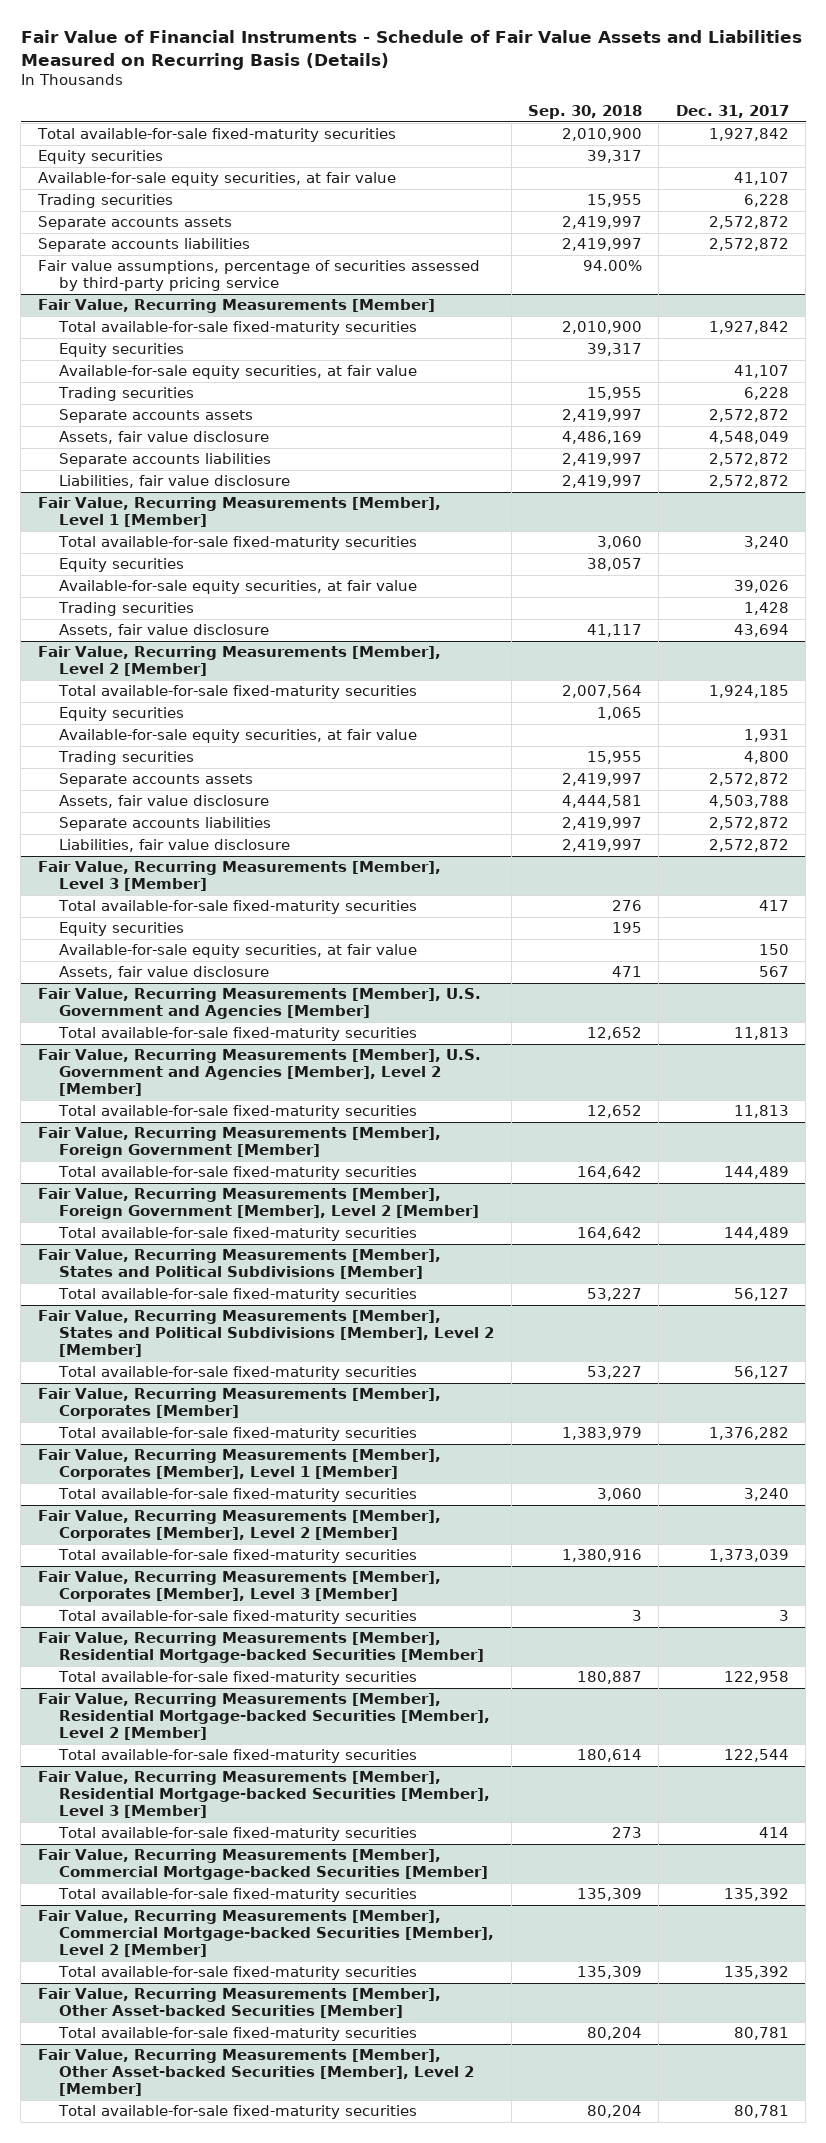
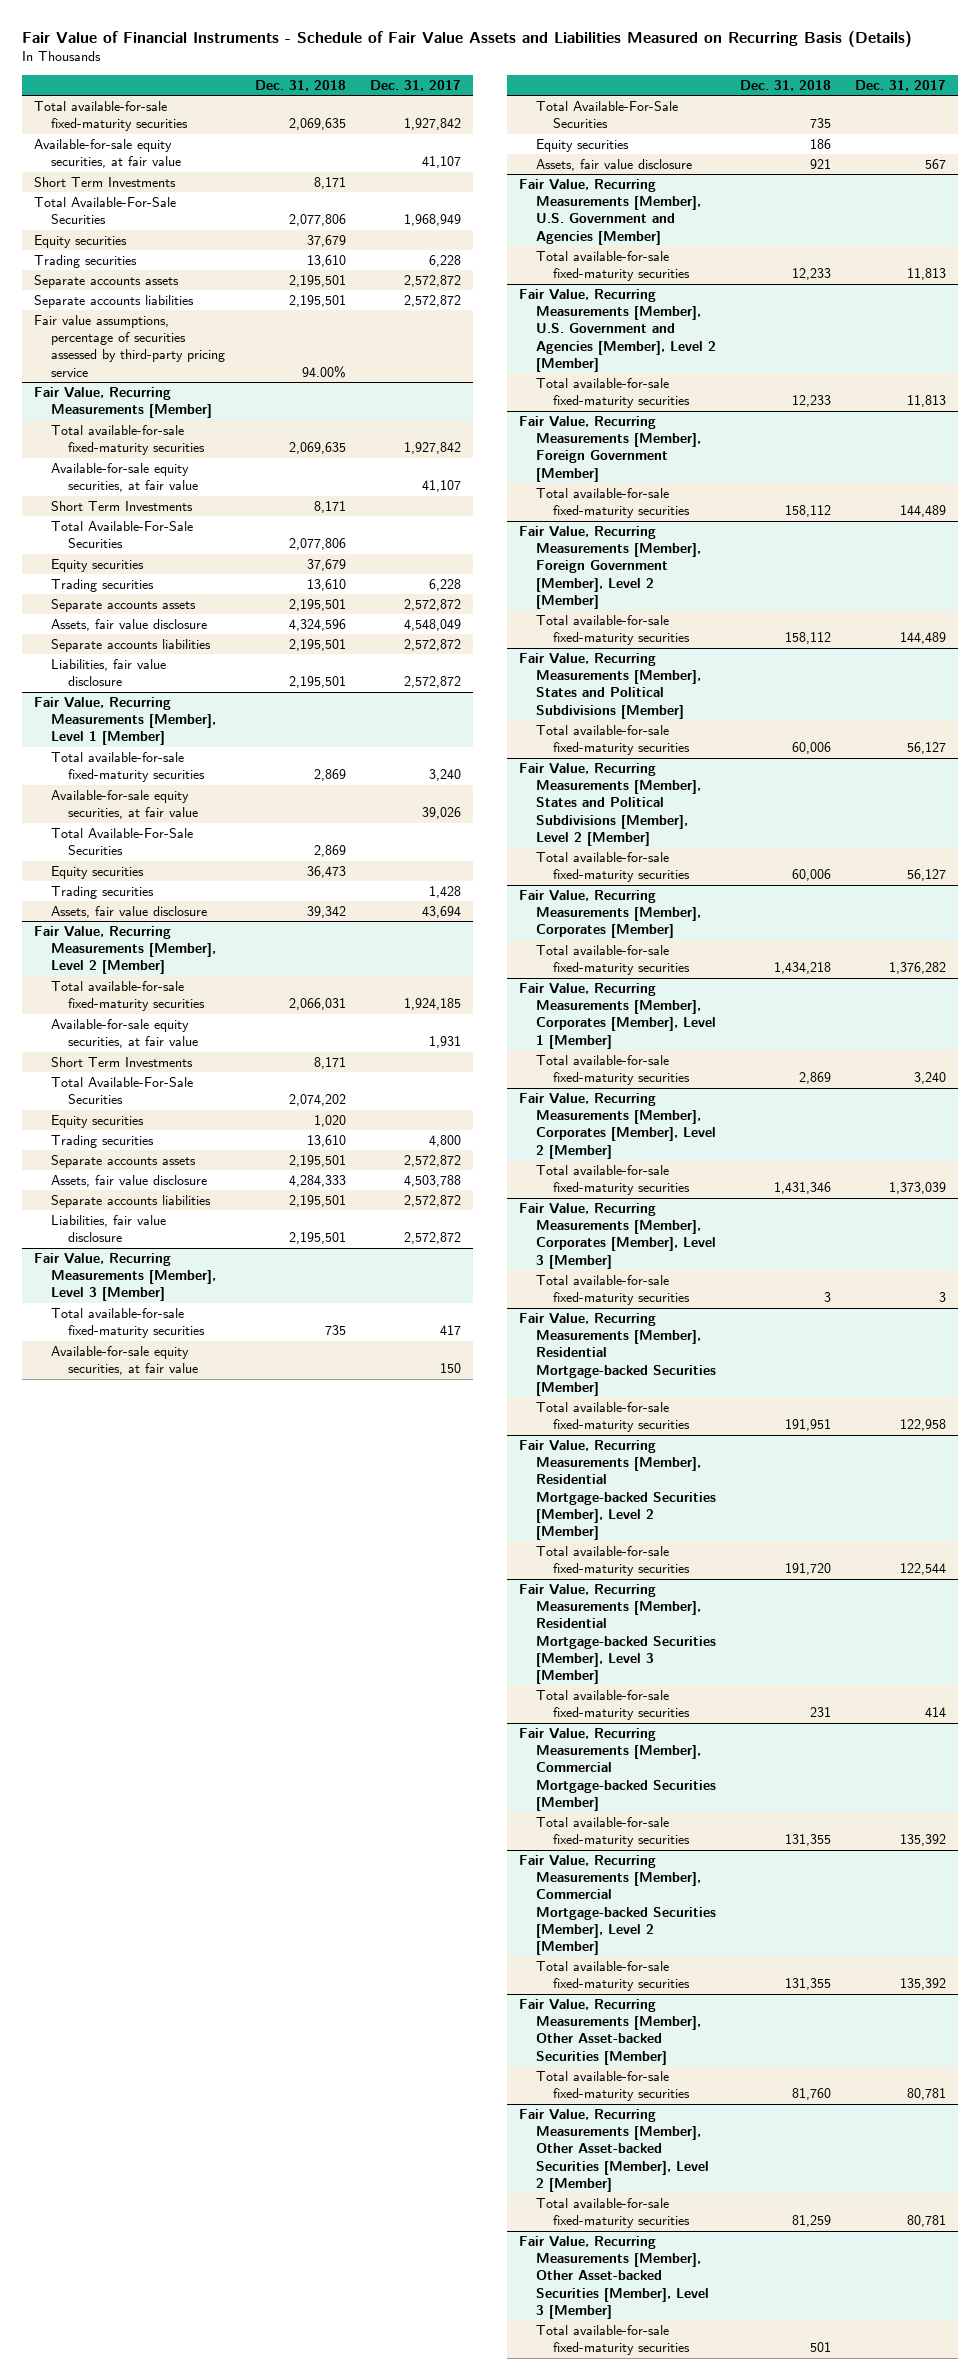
- | Sep. 30, 2018 | Dec. 31, 2017
+ | Dec. 31, 2018 | Dec. 31, 2017
+ Short Term Investments | 8,171 |
+ Total Available-For-Sale Securities | 2,077,806 | 1,968,949
moved down: Equity securities | 37,679 |
@ Fair Value, Recurring Measurements [Member]
+ Short Term Investments | 8,171 |
+ Total Available-For-Sale Securities | 2,077,806 |
moved down: Equity securities | 37,679 |
@ Fair Value, Recurring Measurements [Member], Level 1 [Member]
+ Total Available-For-Sale Securities | 2,869 |
moved down: Equity securities | 36,473 |
@ Fair Value, Recurring Measurements [Member], Level 2 [Member]
+ Short Term Investments | 8,171 |
+ Total Available-For-Sale Securities | 2,074,202 |
moved down: Equity securities | 1,020 |
@ Fair Value, Recurring Measurements [Member], Level 3 [Member]
+ Total Available-For-Sale Securities | 735 |
moved down: Equity securities | 186 |
+ Fair Value, Recurring Measurements [Member], Other Asset-backed Securities [Member], Level 3 [Member]
+ Total available-for-sale fixed-maturity securities | 501 |

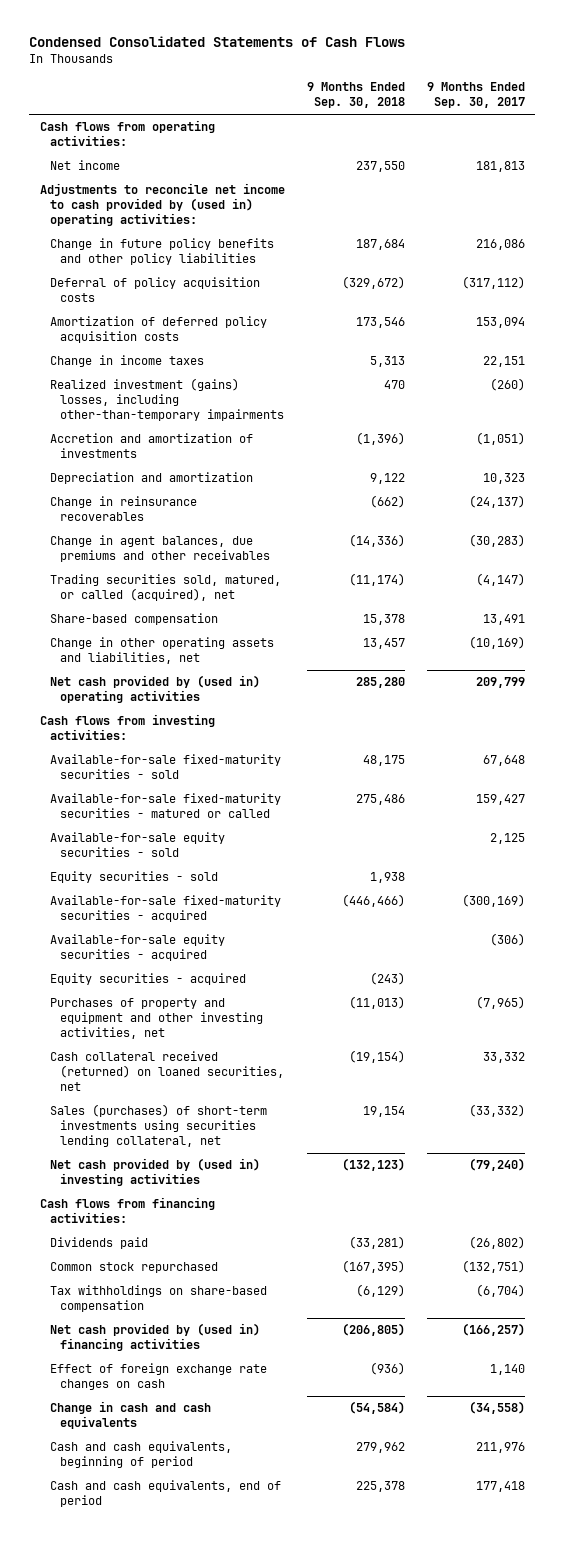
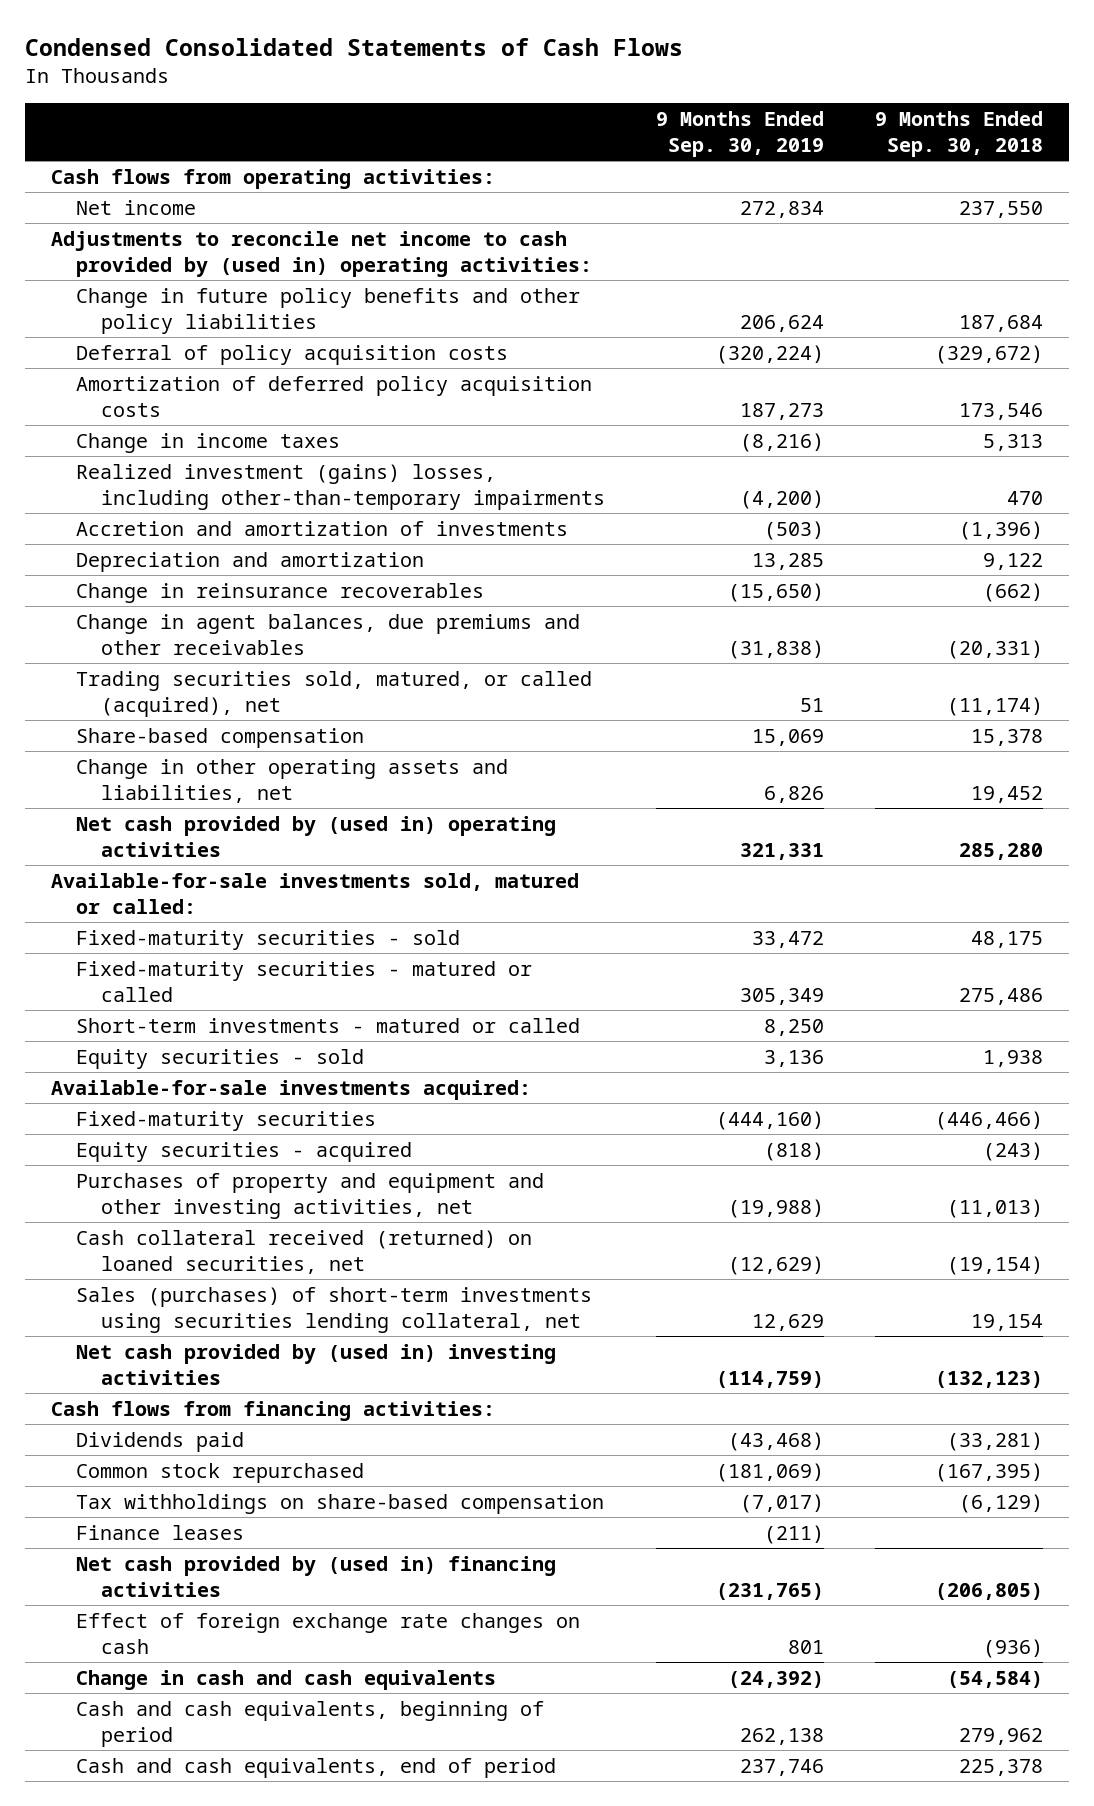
- | 9 Months Ended Sep. 30, 2018 | 9 Months Ended Sep. 30, 2017
+ | 9 Months Ended Sep. 30, 2019 | 9 Months Ended Sep. 30, 2018
- Change in agent balances, due premiums and other receivables | (14,336) | (30,283)
+ Change in agent balances, due premiums and other receivables | (31,838) | (20,331)
- Change in other operating assets and liabilities, net | 13,457 | (10,169)
+ Change in other operating assets and liabilities, net | 6,826 | 19,452
- Cash flows from investing activities:
- Available-for-sale fixed-maturity securities - sold | 48,175 | 67,648
- Available-for-sale fixed-maturity securities - matured or called | 275,486 | 159,427
- Available-for-sale equity securities - sold | | 2,125
+ Available-for-sale investments sold, matured or called:
+ Fixed-maturity securities - sold | 33,472 | 48,175
+ Fixed-maturity securities - matured or called | 305,349 | 275,486
+ Short-term investments - matured or called | 8,250 |
- Available-for-sale fixed-maturity securities - acquired | (446,466) | (300,169)
- Available-for-sale equity securities - acquired | | (306)
+ Available-for-sale investments acquired:
+ Fixed-maturity securities | (444,160) | (446,466)
+ Finance leases | (211) |

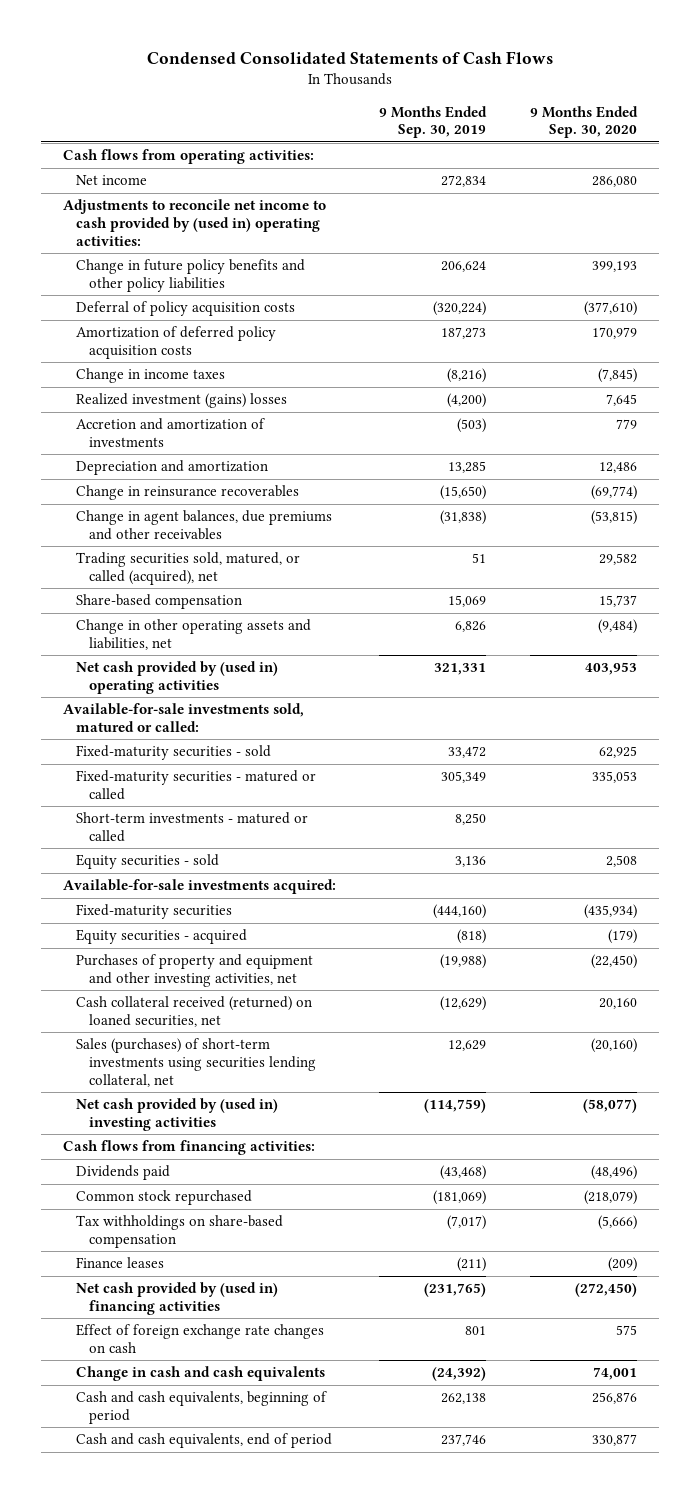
- | 9 Months Ended Sep. 30, 2019 | 9 Months Ended Sep. 30, 2018
+ | 9 Months Ended Sep. 30, 2019 | 9 Months Ended Sep. 30, 2020
- Realized investment (gains) losses, including other-than-temporary impairments | (4,200) | 470
+ Realized investment (gains) losses | (4,200) | 7,645

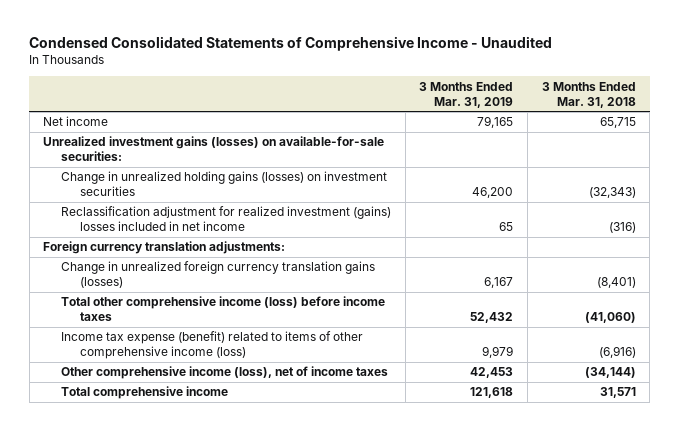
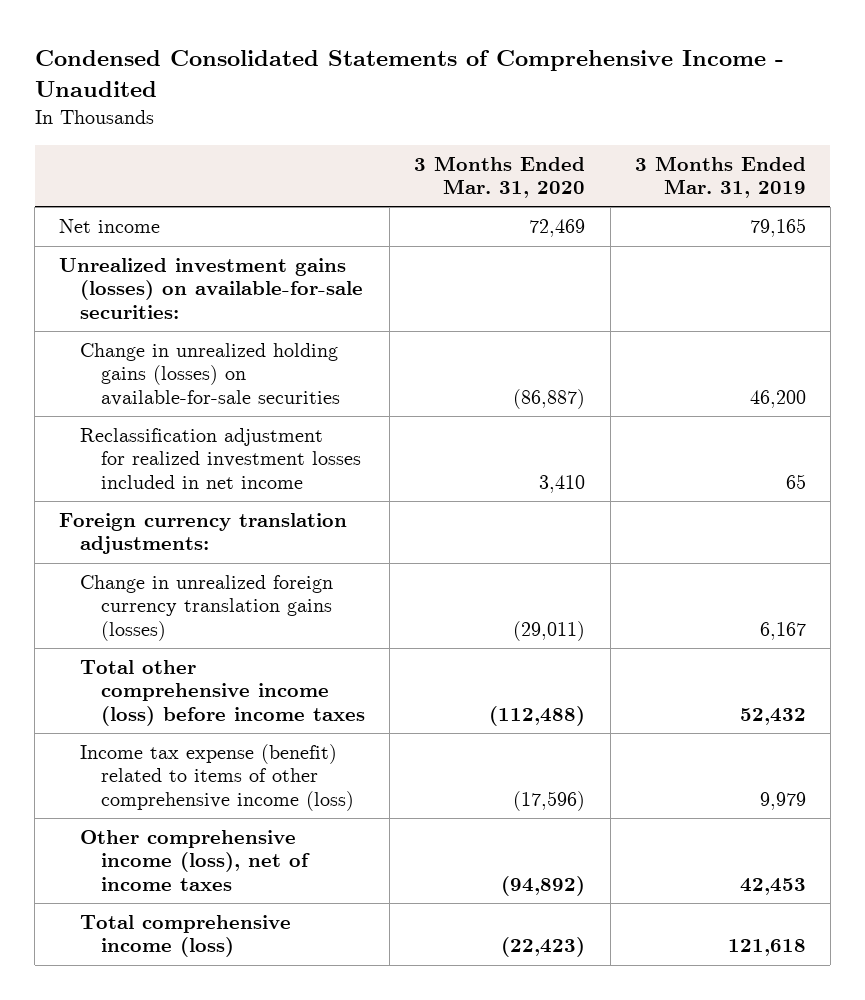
- | 3 Months Ended Mar. 31, 2019 | 3 Months Ended Mar. 31, 2018
+ | 3 Months Ended Mar. 31, 2020 | 3 Months Ended Mar. 31, 2019
- Change in unrealized holding gains (losses) on investment securities | 46,200 | (32,343)
- Reclassification adjustment for realized investment (gains) losses included in net income | 65 | (316)
+ Change in unrealized holding gains (losses) on available-for-sale securities | (86,887) | 46,200
+ Reclassification adjustment for realized investment losses included in net income | 3,410 | 65
- Total comprehensive income | 121,618 | 31,571
+ Total comprehensive income (loss) | (22,423) | 121,618

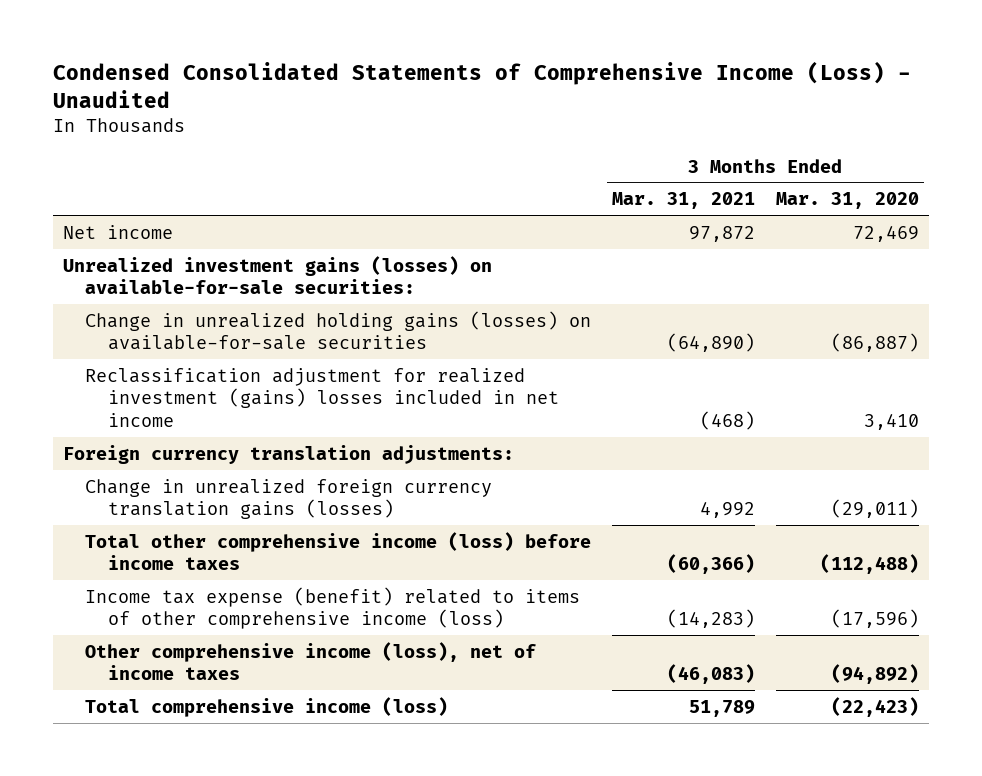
- Condensed Consolidated Statements of Comprehensive Income - Unaudited
+ Condensed Consolidated Statements of Comprehensive Income (Loss) - Unaudited
- | 3 Months Ended Mar. 31, 2020 | 3 Months Ended Mar. 31, 2019
+ | 3 Months Ended Mar. 31, 2021 | 3 Months Ended Mar. 31, 2020
- Reclassification adjustment for realized investment losses included in net income | 3,410 | 65
+ Reclassification adjustment for realized investment (gains) losses included in net income | (468) | 3,410

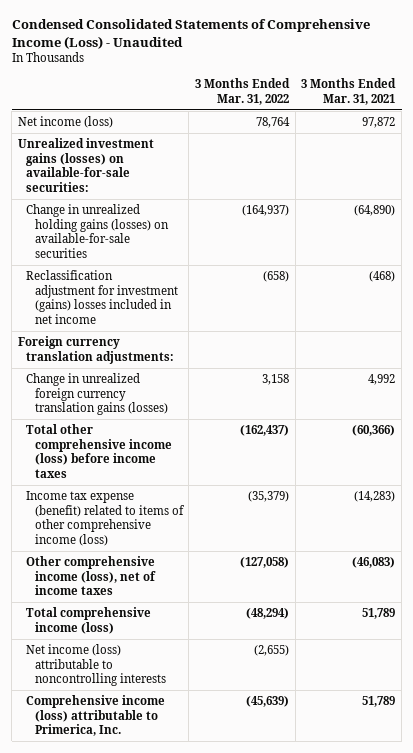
- | 3 Months Ended Mar. 31, 2021 | 3 Months Ended Mar. 31, 2020
+ | 3 Months Ended Mar. 31, 2022 | 3 Months Ended Mar. 31, 2021
- Net income | 97,872 | 72,469
+ Net income (loss) | 78,764 | 97,872
- Reclassification adjustment for realized investment (gains) losses included in net income | (468) | 3,410
+ Reclassification adjustment for investment (gains) losses included in net income | (658) | (468)
+ Net income (loss) attributable to noncontrolling interests | (2,655) |
+ Comprehensive income (loss) attributable to Primerica, Inc. | (45,639) | 51,789

